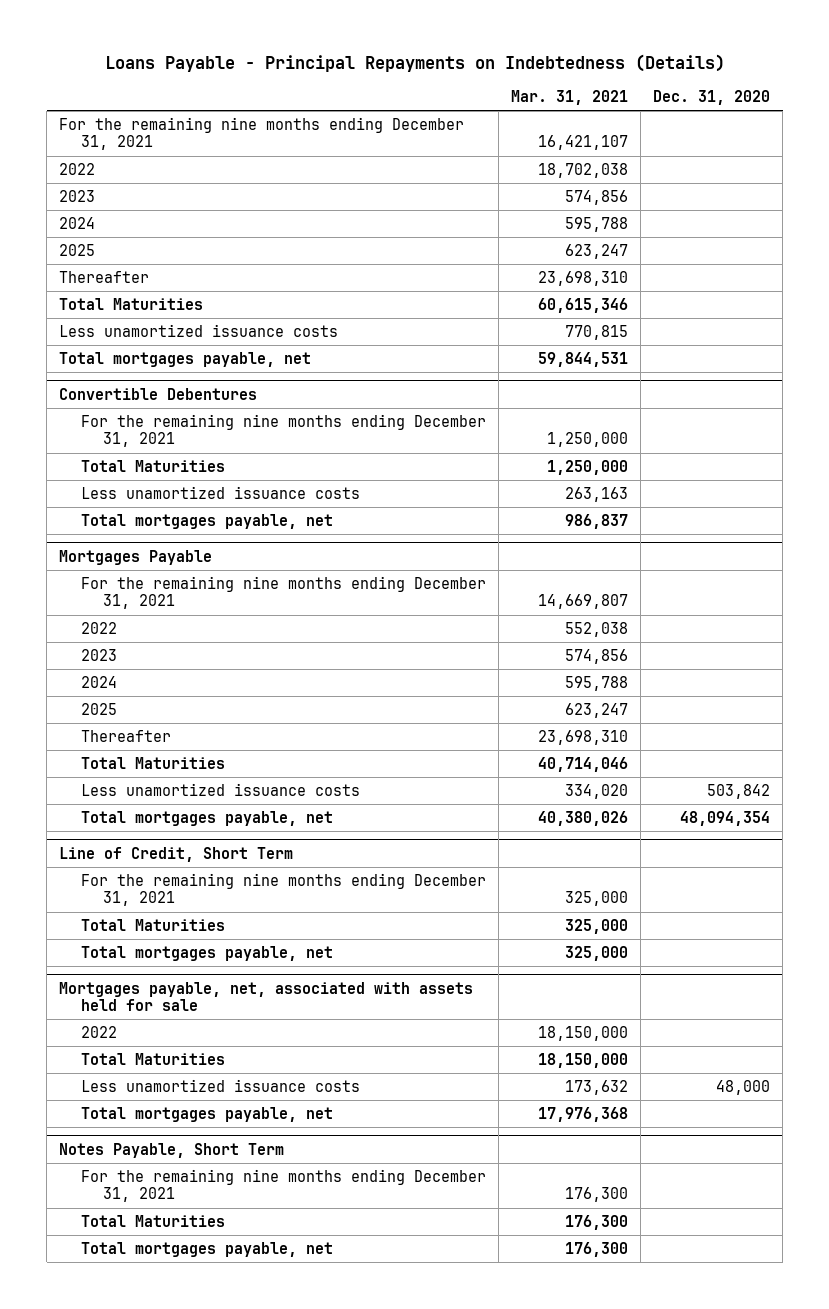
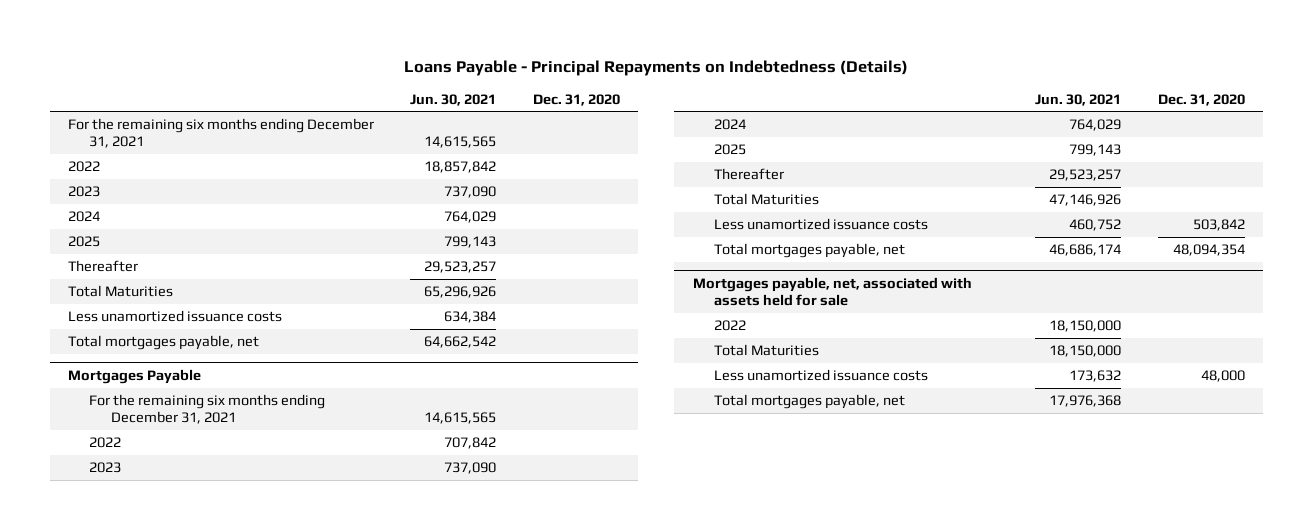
- | Mar. 31, 2021 | Dec. 31, 2020
+ | Jun. 30, 2021 | Dec. 31, 2020
- For the remaining nine months ending December 31, 2021 | 16,421,107 |
+ For the remaining six months ending December 31, 2021 | 14,615,565 |
- Convertible Debentures
- For the remaining nine months ending December 31, 2021 | 1,250,000 |
- Total Maturities | 1,250,000 |
- Less unamortized issuance costs | 263,163 |
- Total mortgages payable, net | 986,837 |
@ Mortgages Payable
- For the remaining nine months ending December 31, 2021 | 14,669,807 |
+ For the remaining six months ending December 31, 2021 | 14,615,565 |
- Line of Credit, Short Term
- For the remaining nine months ending December 31, 2021 | 325,000 |
- Total Maturities | 325,000 |
- Total mortgages payable, net | 325,000 |
- Notes Payable, Short Term
- For the remaining nine months ending December 31, 2021 | 176,300 |
- Total Maturities | 176,300 |
- Total mortgages payable, net | 176,300 |

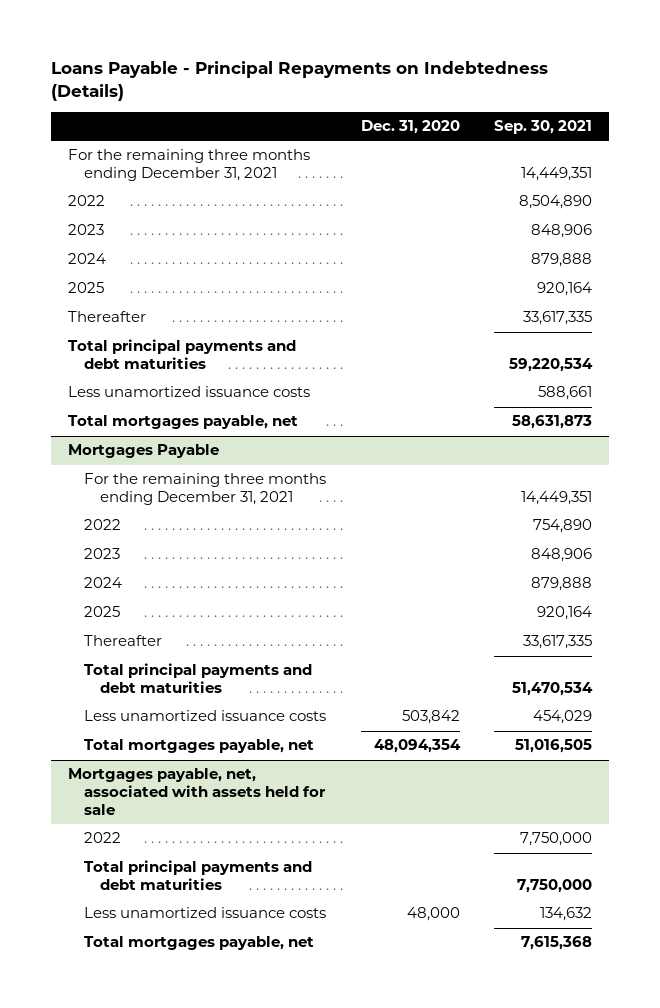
- | Jun. 30, 2021 | Dec. 31, 2020
+ | Dec. 31, 2020 | Sep. 30, 2021
- For the remaining six months ending December 31, 2021 | 14,615,565 |
+ For the remaining three months ending December 31, 2021 | | 14,449,351
- Total Maturities | 65,296,926 |
+ Total principal payments and debt maturities | | 59,220,534
@ Mortgages Payable
- For the remaining six months ending December 31, 2021 | 14,615,565 |
+ For the remaining three months ending December 31, 2021 | | 14,449,351
- Total Maturities | 47,146,926 |
+ Total principal payments and debt maturities | | 51,470,534
@ Mortgages payable, net, associated with assets held for sale
- Total Maturities | 18,150,000 |
+ Total principal payments and debt maturities | | 7,750,000

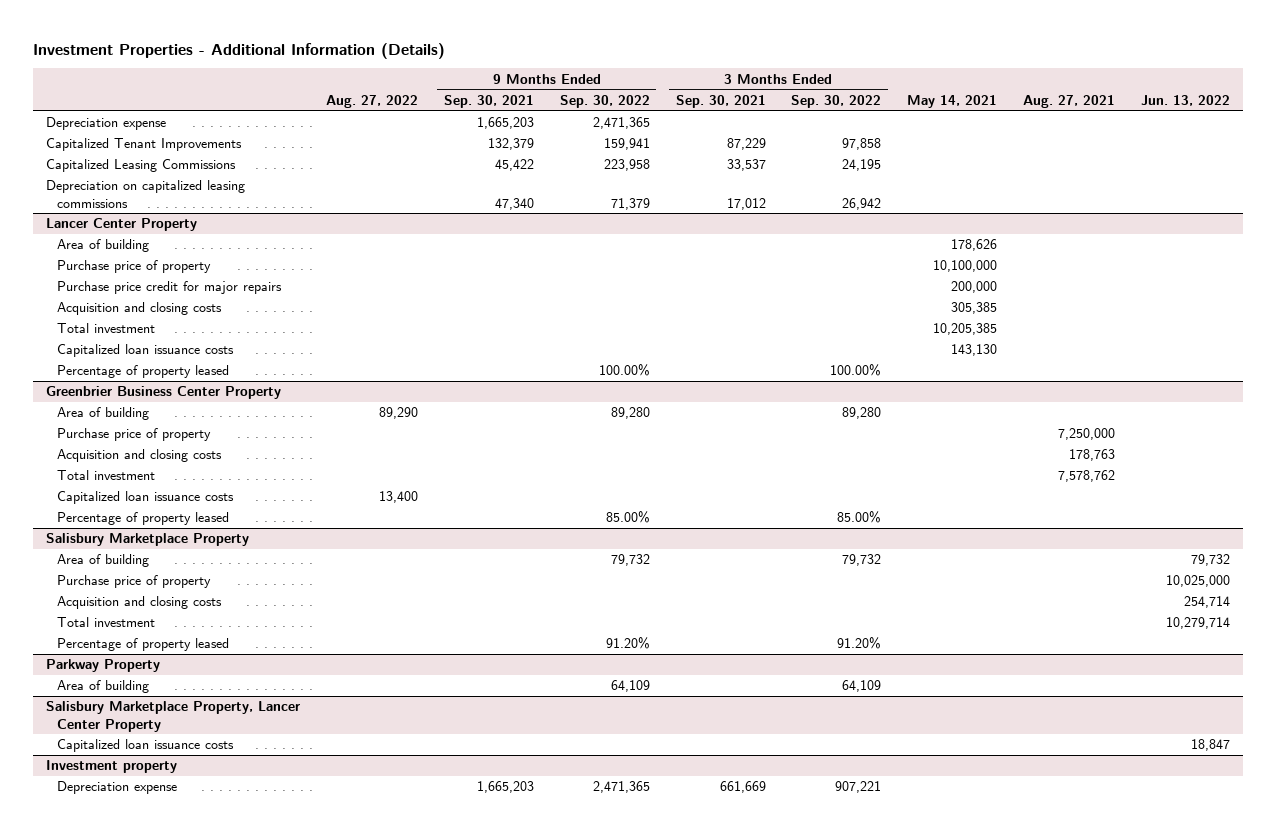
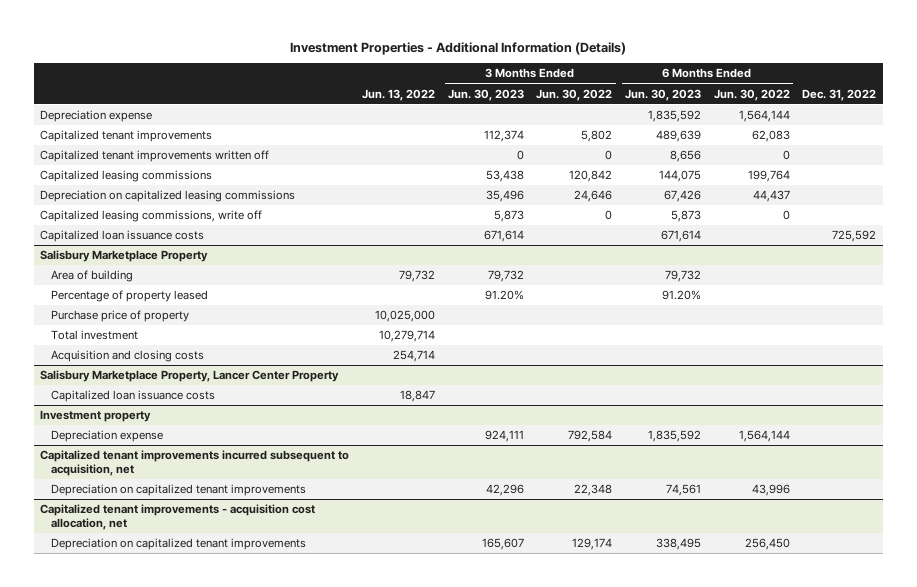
- | Aug. 27, 2022 | 9 Months Ended Sep. 30, 2021 | 9 Months Ended Sep. 30, 2022 | 3 Months Ended Sep. 30, 2021 | 3 Months Ended Sep. 30, 2022 | May 14, 2021 | Aug. 27, 2021 | Jun. 13, 2022
+ | Jun. 13, 2022 | 3 Months Ended Jun. 30, 2023 | 3 Months Ended Jun. 30, 2022 | 6 Months Ended Jun. 30, 2023 | 6 Months Ended Jun. 30, 2022 | Dec. 31, 2022
- Capitalized Tenant Improvements | | 132,379 | 159,941 | 87,229 | 97,858 | | |
- Capitalized Leasing Commissions | | 45,422 | 223,958 | 33,537 | 24,195 | | |
+ Capitalized tenant improvements | | 112,374 | 5,802 | 489,639 | 62,083 |
+ Capitalized tenant improvements written off | | 0 | 0 | 8,656 | 0 |
+ Capitalized leasing commissions | | 53,438 | 120,842 | 144,075 | 199,764 |
- Lancer Center Property
- Area of building | | | | | | 178,626 | |
- Purchase price of property | | | | | | 10,100,000 | |
- Purchase price credit for major repairs | | | | | | 200,000 | |
- Acquisition and closing costs | | | | | | 305,385 | |
- Total investment | | | | | | 10,205,385 | |
- Capitalized loan issuance costs | | | | | | 143,130 | |
- Percentage of property leased | | | 100.00% | | 100.00% | | |
- Greenbrier Business Center Property
- Area of building | 89,290 | | 89,280 | | 89,280 | | |
- Purchase price of property | | | | | | | 7,250,000 |
- Acquisition and closing costs | | | | | | | 178,763 |
- Total investment | | | | | | | 7,578,762 |
- Capitalized loan issuance costs | 13,400 | | | | | | |
- Percentage of property leased | | | 85.00% | | 85.00% | | |
+ Capitalized leasing commissions, write off | | 5,873 | 0 | 5,873 | 0 |
+ Capitalized loan issuance costs | | 671,614 | | 671,614 | | 725,592
@ Salisbury Marketplace Property
moved up: Percentage of property leased | | 91.20% | | 91.20% | |
- Parkway Property
- Area of building | | | 64,109 | | 64,109 | | |
@ Salisbury Marketplace Property
moved down: Acquisition and closing costs | 254,714 | | | | |
+ Capitalized tenant improvements incurred subsequent to acquisition, net
+ Depreciation on capitalized tenant improvements | | 42,296 | 22,348 | 74,561 | 43,996 |
+ Capitalized tenant improvements - acquisition cost allocation, net
+ Depreciation on capitalized tenant improvements | | 165,607 | 129,174 | 338,495 | 256,450 |

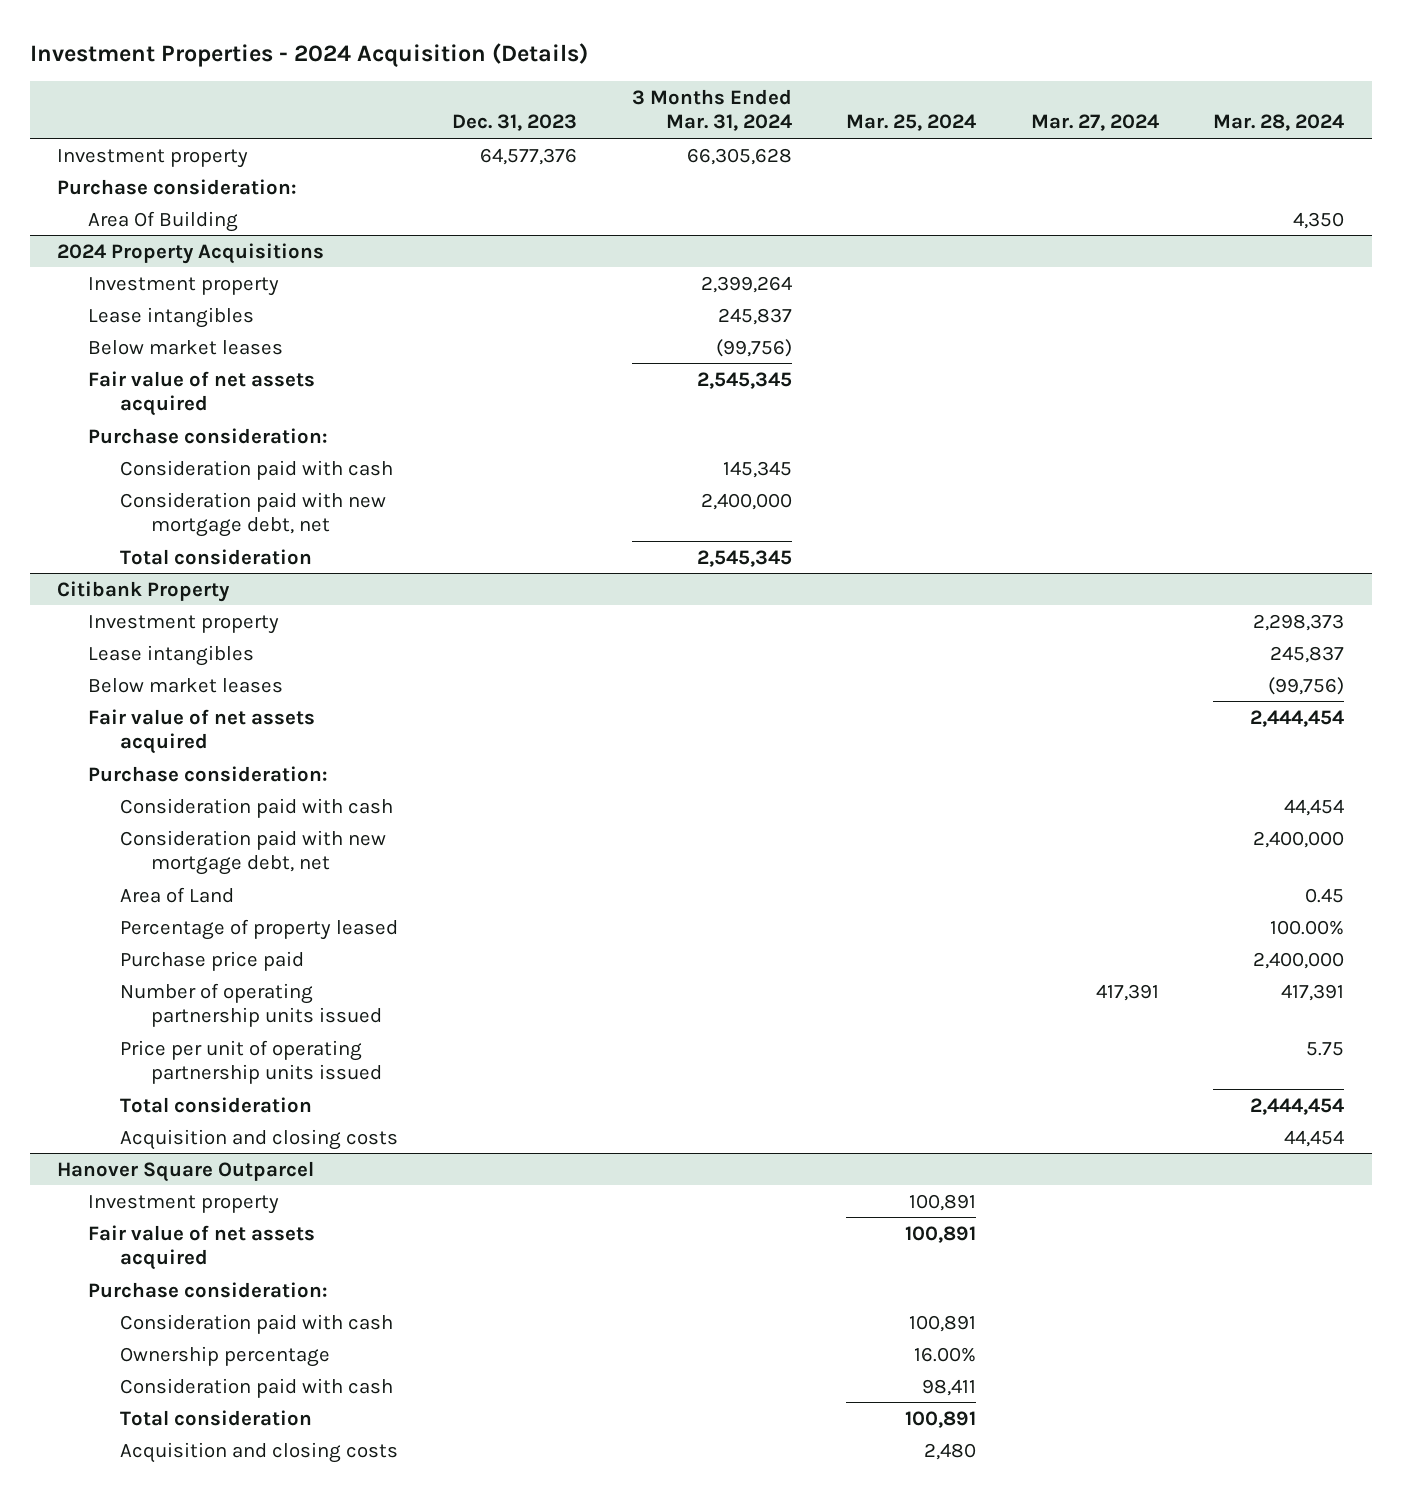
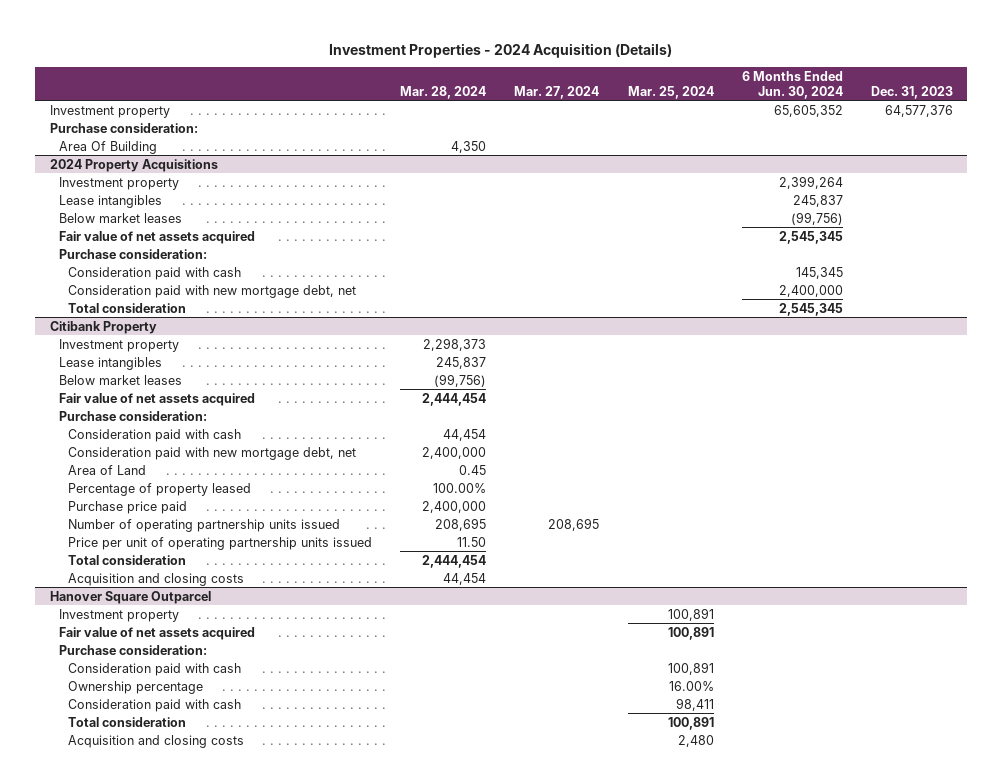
- | Dec. 31, 2023 | 3 Months Ended Mar. 31, 2024 | Mar. 25, 2024 | Mar. 27, 2024 | Mar. 28, 2024
+ | Mar. 28, 2024 | Mar. 27, 2024 | Mar. 25, 2024 | 6 Months Ended Jun. 30, 2024 | Dec. 31, 2023
@ Citibank Property
- Number of operating partnership units issued | | | | 417,391 | 417,391
- Price per unit of operating partnership units issued | | | | | 5.75
+ Number of operating partnership units issued | 208,695 | 208,695 | | |
+ Price per unit of operating partnership units issued | 11.50 | | | |

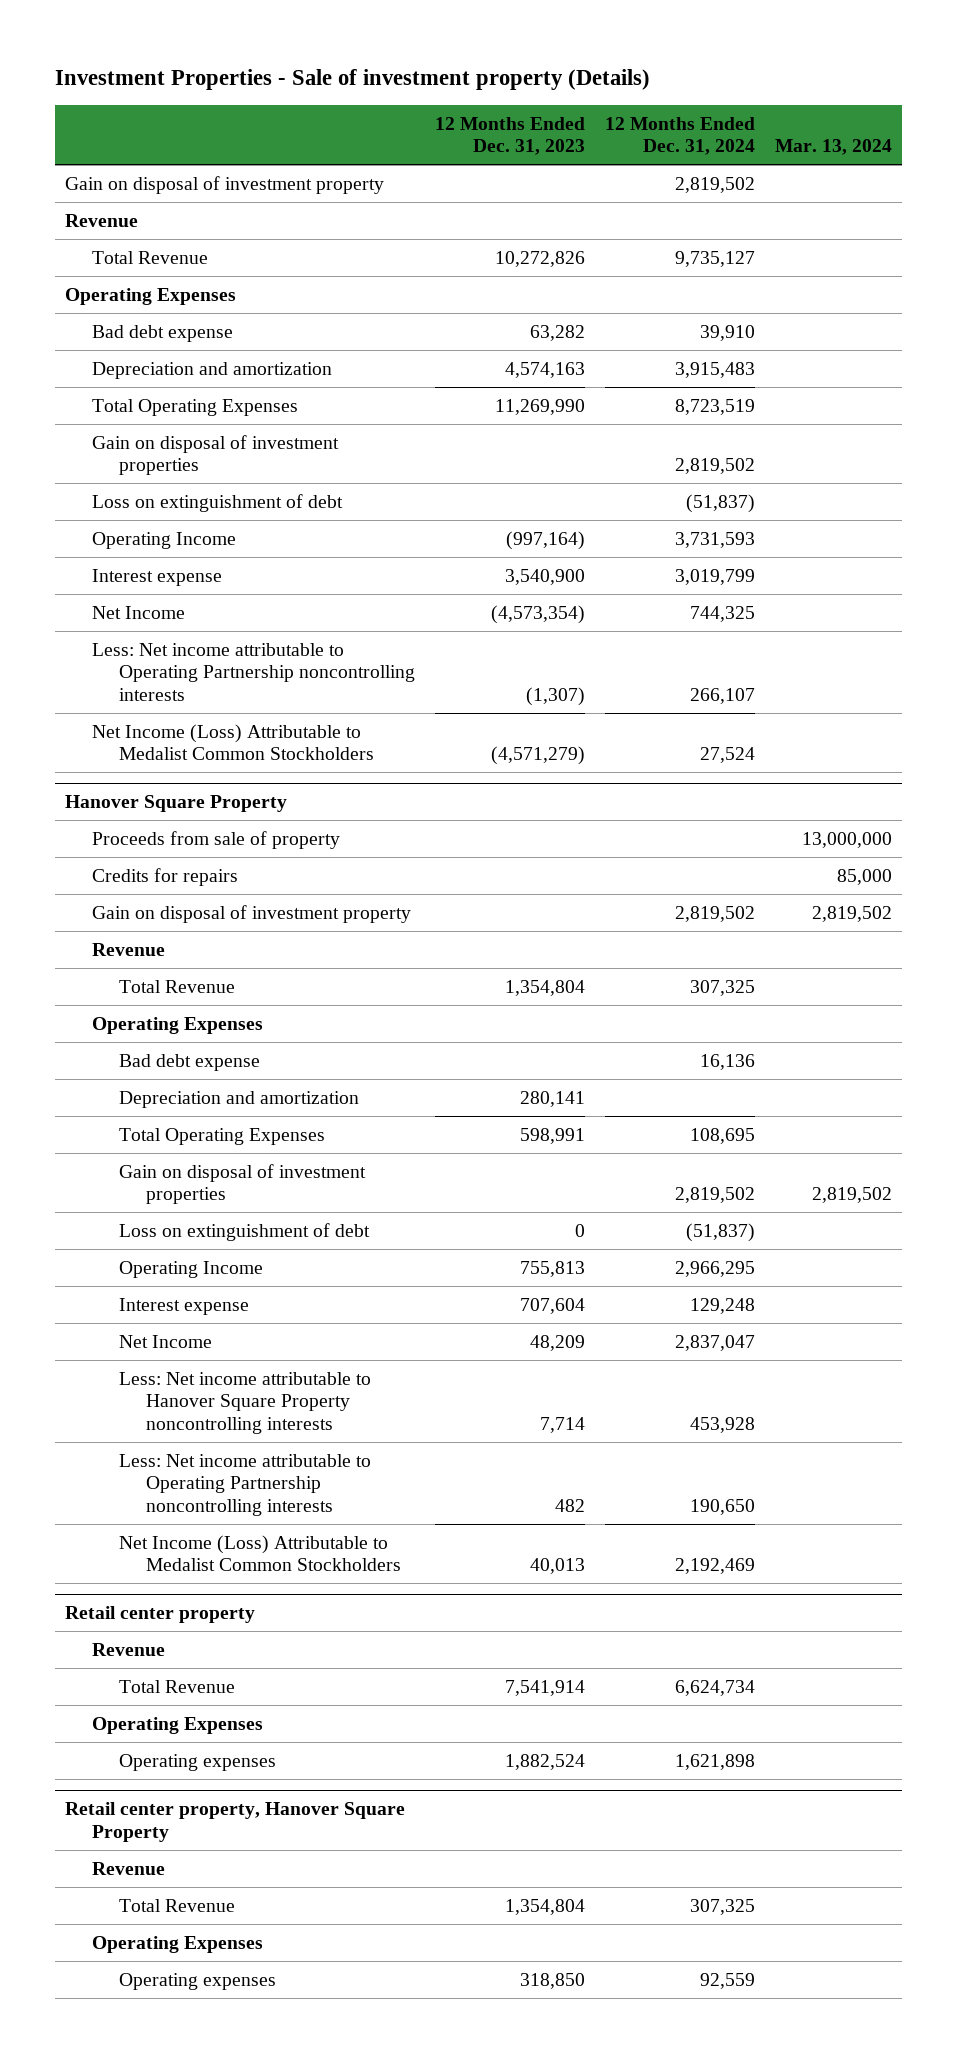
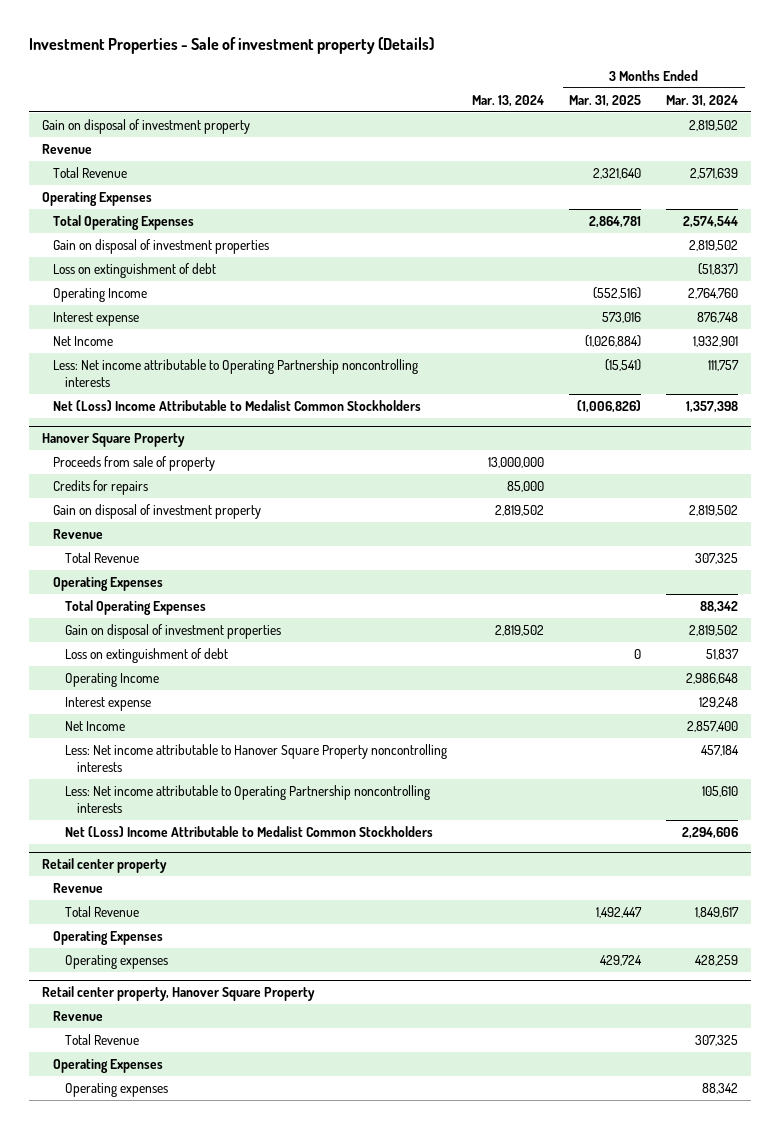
- | 12 Months Ended Dec. 31, 2023 | 12 Months Ended Dec. 31, 2024 | Mar. 13, 2024
+ | Mar. 13, 2024 | 3 Months Ended Mar. 31, 2025 | 3 Months Ended Mar. 31, 2024
- Bad debt expense | 63,282 | 39,910 |
- Depreciation and amortization | 4,574,163 | 3,915,483 |
- Net Income (Loss) Attributable to Medalist Common Stockholders | (4,571,279) | 27,524 |
+ Net (Loss) Income Attributable to Medalist Common Stockholders | | (1,006,826) | 1,357,398
@ Hanover Square Property
- Bad debt expense | | 16,136 |
- Depreciation and amortization | 280,141 | |
- Net Income (Loss) Attributable to Medalist Common Stockholders | 40,013 | 2,192,469 |
+ Net (Loss) Income Attributable to Medalist Common Stockholders | | | 2,294,606

